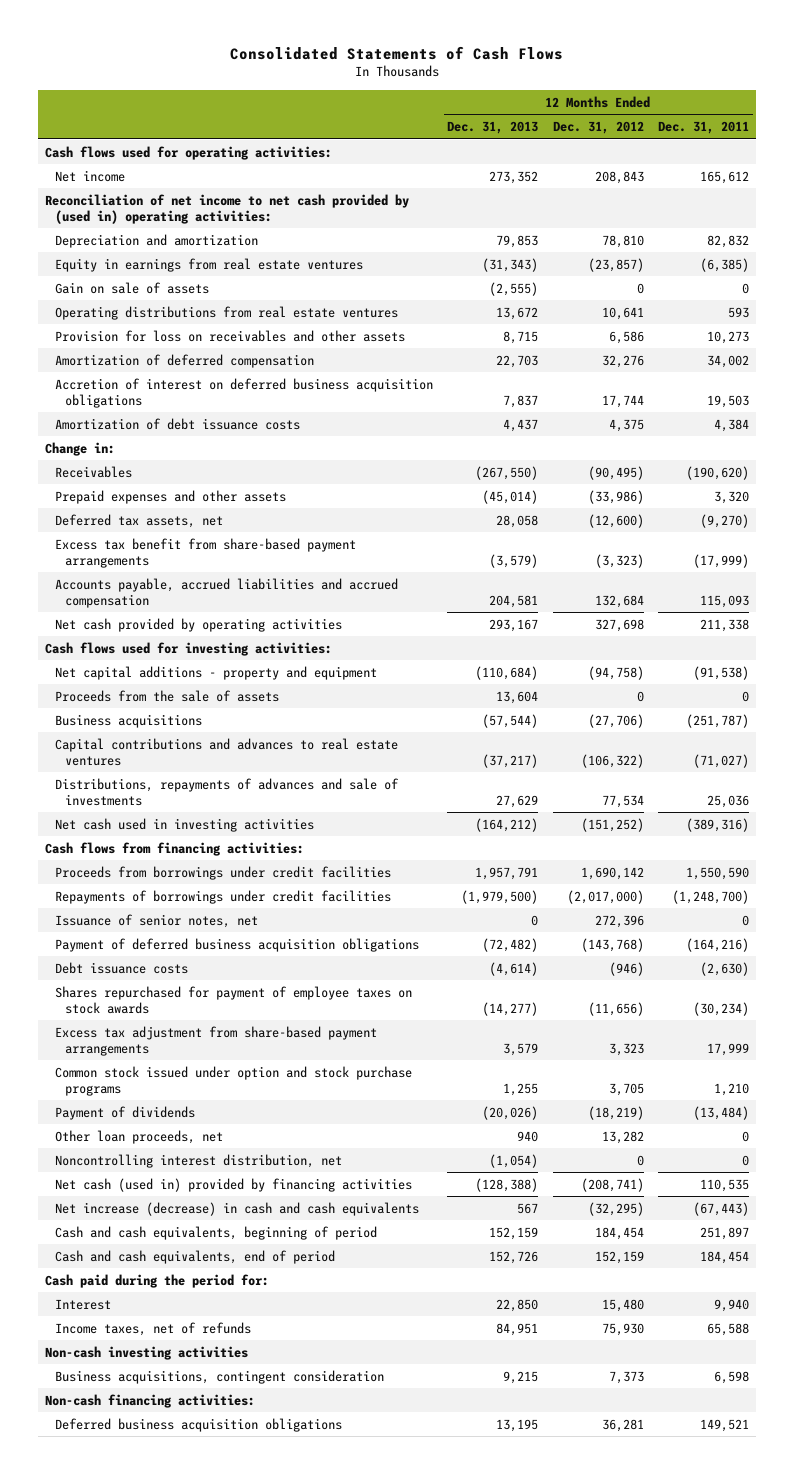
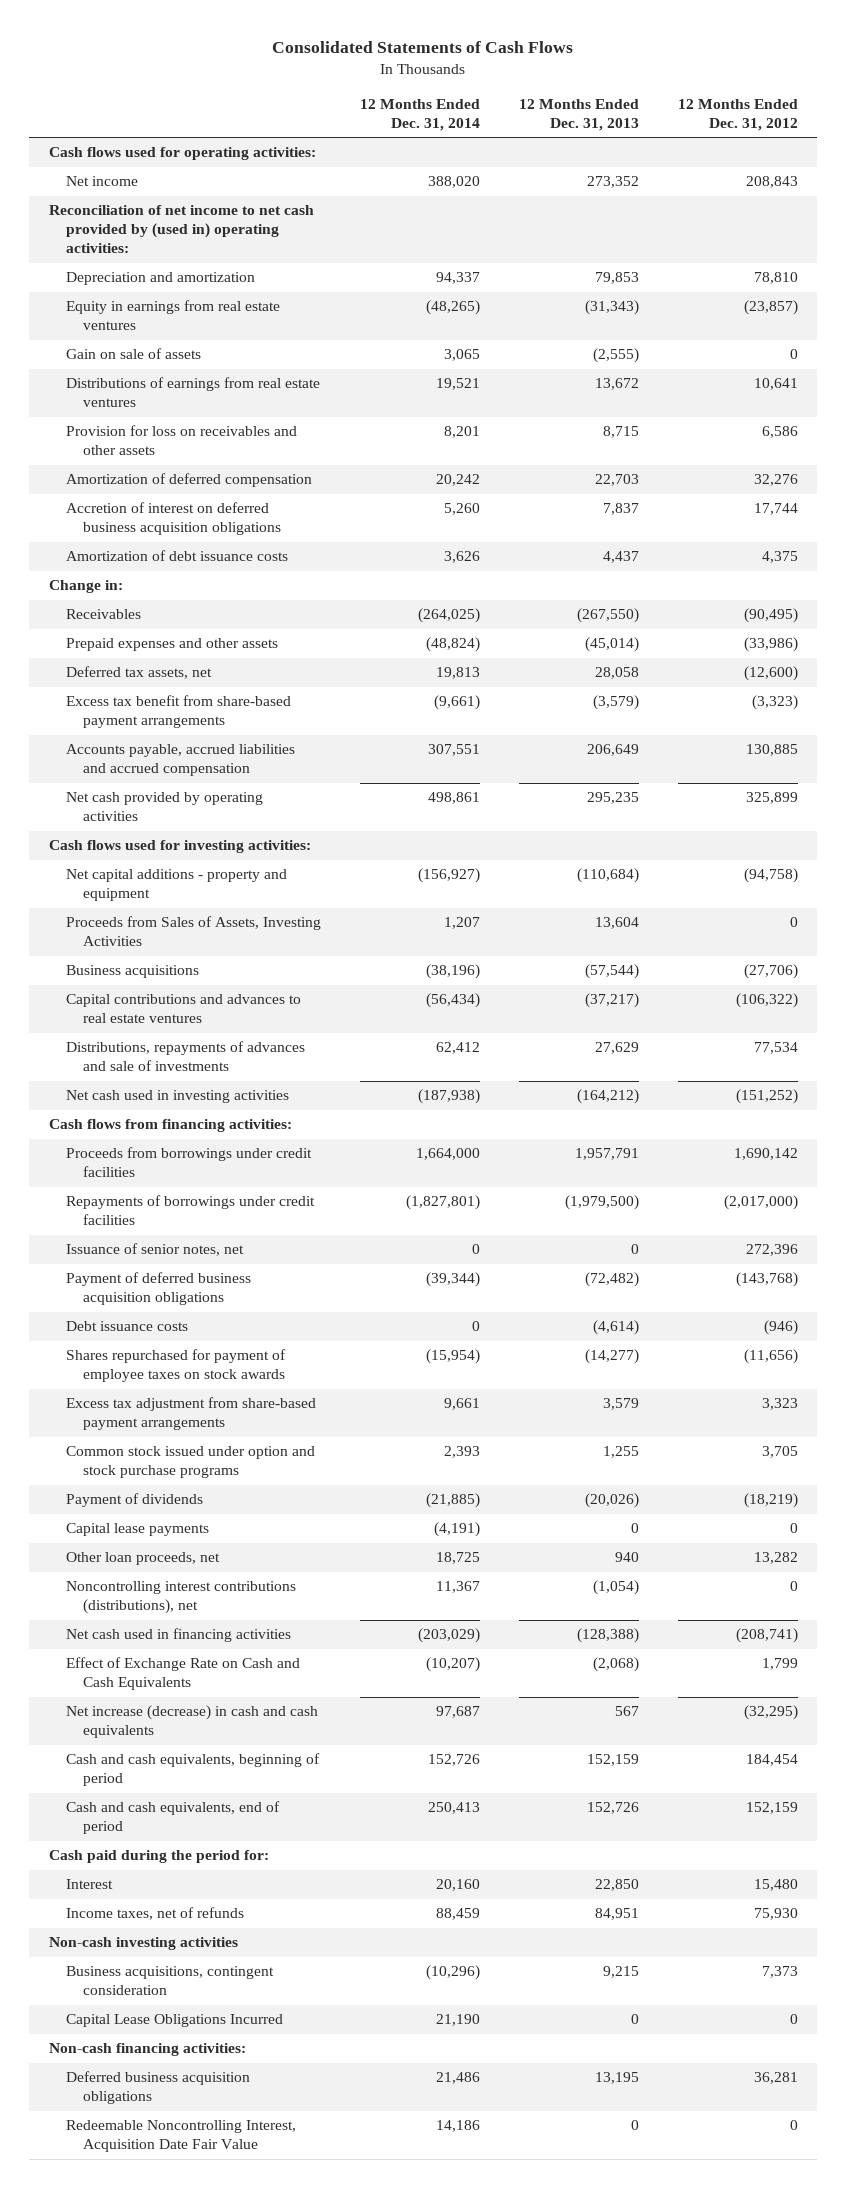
- | 12 Months Ended Dec. 31, 2013 | 12 Months Ended Dec. 31, 2012 | 12 Months Ended Dec. 31, 2011
+ | 12 Months Ended Dec. 31, 2014 | 12 Months Ended Dec. 31, 2013 | 12 Months Ended Dec. 31, 2012
- Operating distributions from real estate ventures | 13,672 | 10,641 | 593
+ Distributions of earnings from real estate ventures | 19,521 | 13,672 | 10,641
- Accounts payable, accrued liabilities and accrued compensation | 204,581 | 132,684 | 115,093
- Net cash provided by operating activities | 293,167 | 327,698 | 211,338
+ Accounts payable, accrued liabilities and accrued compensation | 307,551 | 206,649 | 130,885
+ Net cash provided by operating activities | 498,861 | 295,235 | 325,899
- Proceeds from the sale of assets | 13,604 | 0 | 0
+ Proceeds from Sales of Assets, Investing Activities | 1,207 | 13,604 | 0
+ Capital lease payments | (4,191) | 0 | 0
- Noncontrolling interest distribution, net | (1,054) | 0 | 0
- Net cash (used in) provided by financing activities | (128,388) | (208,741) | 110,535
+ Noncontrolling interest contributions (distributions), net | 11,367 | (1,054) | 0
+ Net cash used in financing activities | (203,029) | (128,388) | (208,741)
+ Effect of Exchange Rate on Cash and Cash Equivalents | (10,207) | (2,068) | 1,799
+ Capital Lease Obligations Incurred | 21,190 | 0 | 0
+ Redeemable Noncontrolling Interest, Acquisition Date Fair Value | 14,186 | 0 | 0

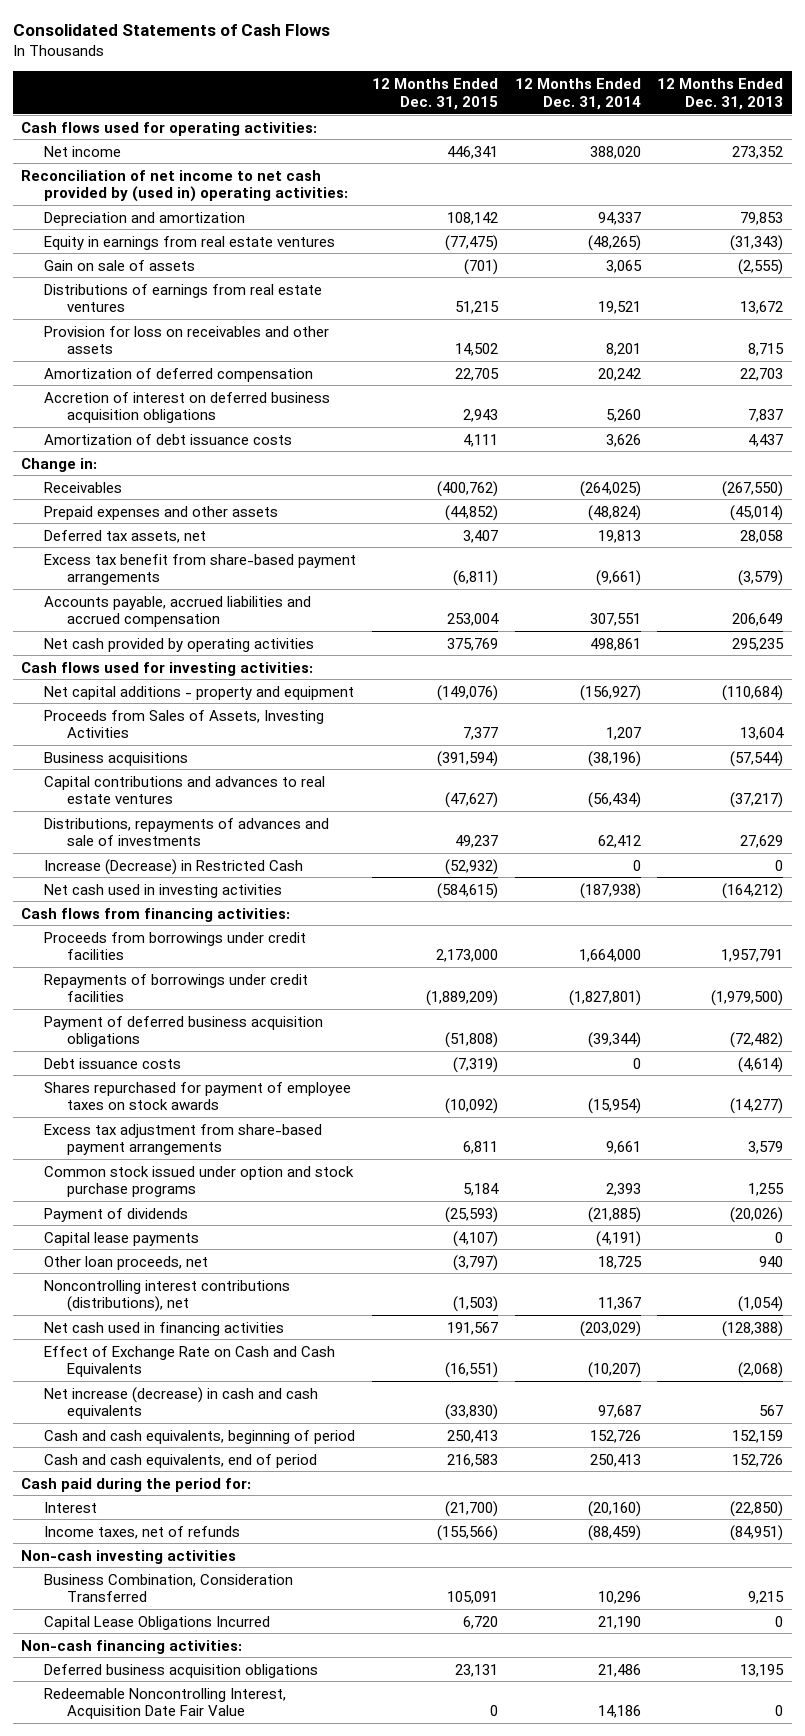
- | 12 Months Ended Dec. 31, 2014 | 12 Months Ended Dec. 31, 2013 | 12 Months Ended Dec. 31, 2012
+ | 12 Months Ended Dec. 31, 2015 | 12 Months Ended Dec. 31, 2014 | 12 Months Ended Dec. 31, 2013
+ Increase (Decrease) in Restricted Cash | (52,932) | 0 | 0
- Issuance of senior notes, net | 0 | 0 | 272,396
- Interest | 20,160 | 22,850 | 15,480
- Income taxes, net of refunds | 88,459 | 84,951 | 75,930
+ Interest | (21,700) | (20,160) | (22,850)
+ Income taxes, net of refunds | (155,566) | (88,459) | (84,951)
- Business acquisitions, contingent consideration | (10,296) | 9,215 | 7,373
+ Business Combination, Consideration Transferred | 105,091 | 10,296 | 9,215

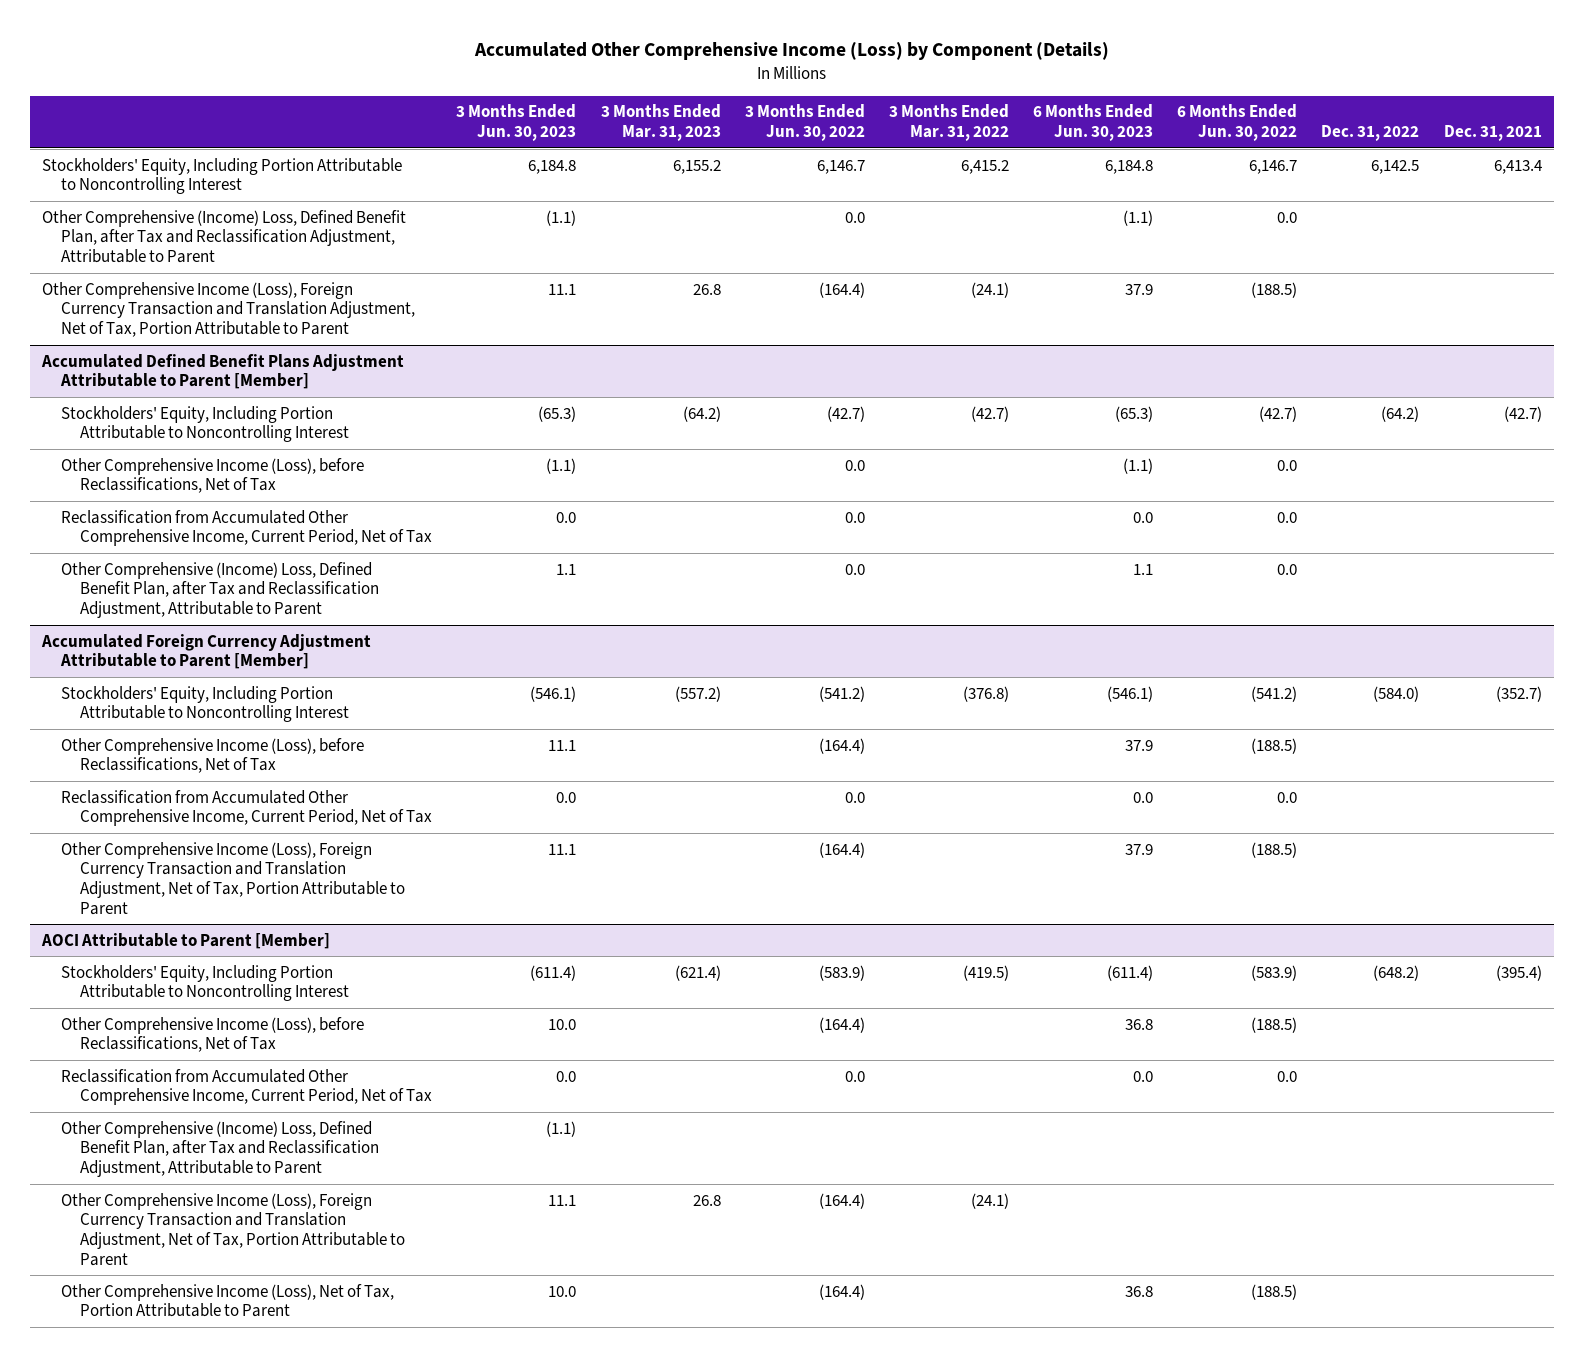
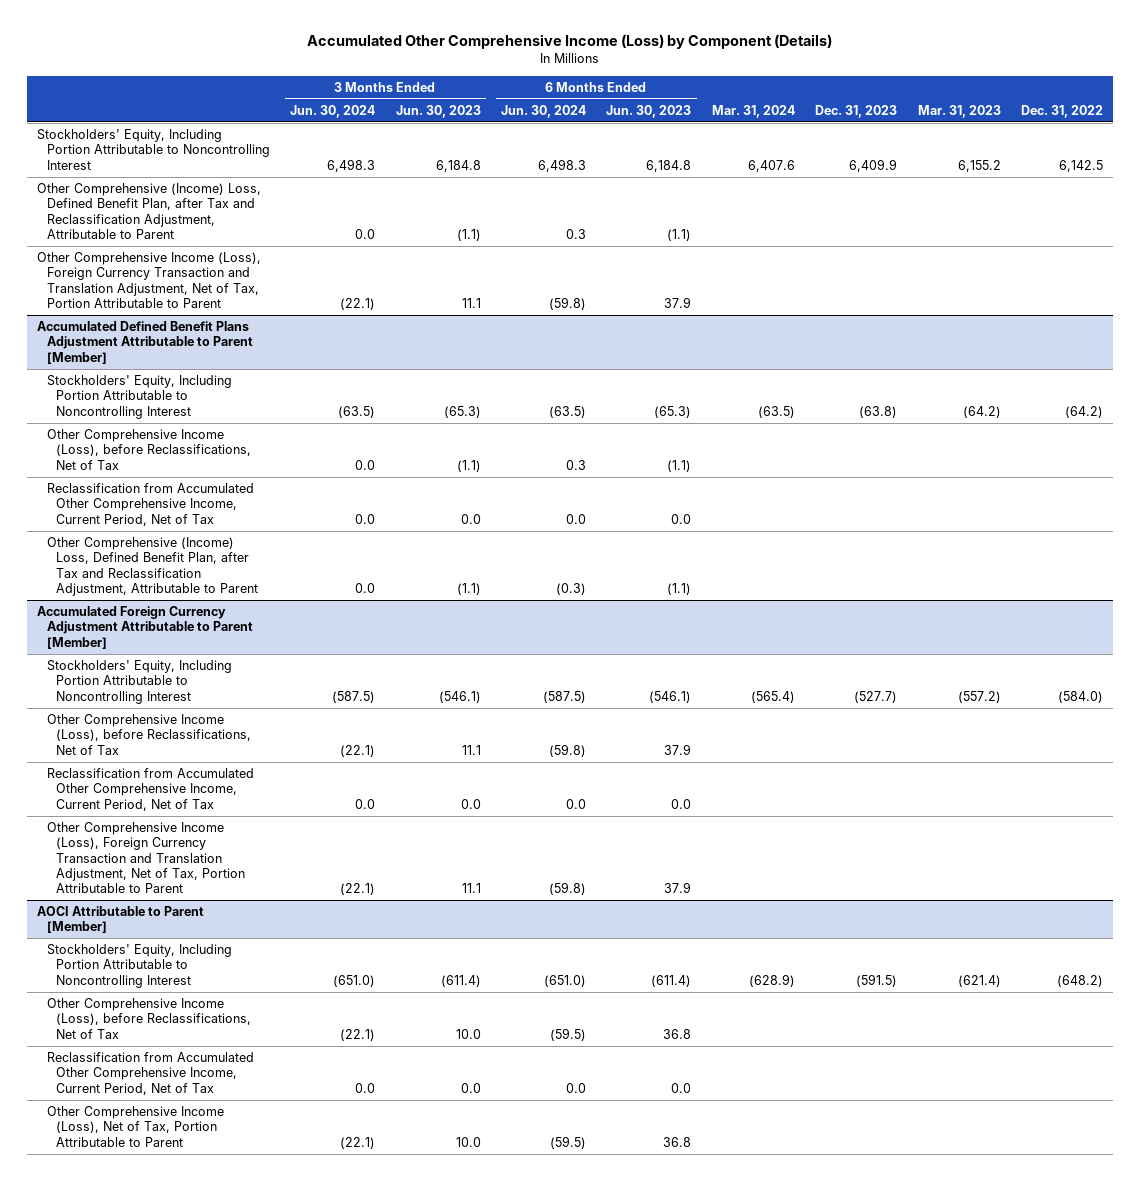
- | 3 Months Ended Jun. 30, 2023 | 3 Months Ended Mar. 31, 2023 | 3 Months Ended Jun. 30, 2022 | 3 Months Ended Mar. 31, 2022 | 6 Months Ended Jun. 30, 2023 | 6 Months Ended Jun. 30, 2022 | Dec. 31, 2022 | Dec. 31, 2021
+ | 3 Months Ended Jun. 30, 2024 | 3 Months Ended Jun. 30, 2023 | 6 Months Ended Jun. 30, 2024 | 6 Months Ended Jun. 30, 2023 | Mar. 31, 2024 | Dec. 31, 2023 | Mar. 31, 2023 | Dec. 31, 2022
@ Accumulated Defined Benefit Plans Adjustment Attributable to Parent [Member]
- Other Comprehensive (Income) Loss, Defined Benefit Plan, after Tax and Reclassification Adjustment, Attributable to Parent | 1.1 | | 0.0 | | 1.1 | 0.0 | |
+ Other Comprehensive (Income) Loss, Defined Benefit Plan, after Tax and Reclassification Adjustment, Attributable to Parent | 0.0 | (1.1) | (0.3) | (1.1) | | | |
@ AOCI Attributable to Parent [Member]
- Other Comprehensive (Income) Loss, Defined Benefit Plan, after Tax and Reclassification Adjustment, Attributable to Parent | (1.1) | | | | | | |
- Other Comprehensive Income (Loss), Foreign Currency Transaction and Translation Adjustment, Net of Tax, Portion Attributable to Parent | 11.1 | 26.8 | (164.4) | (24.1) | | | |

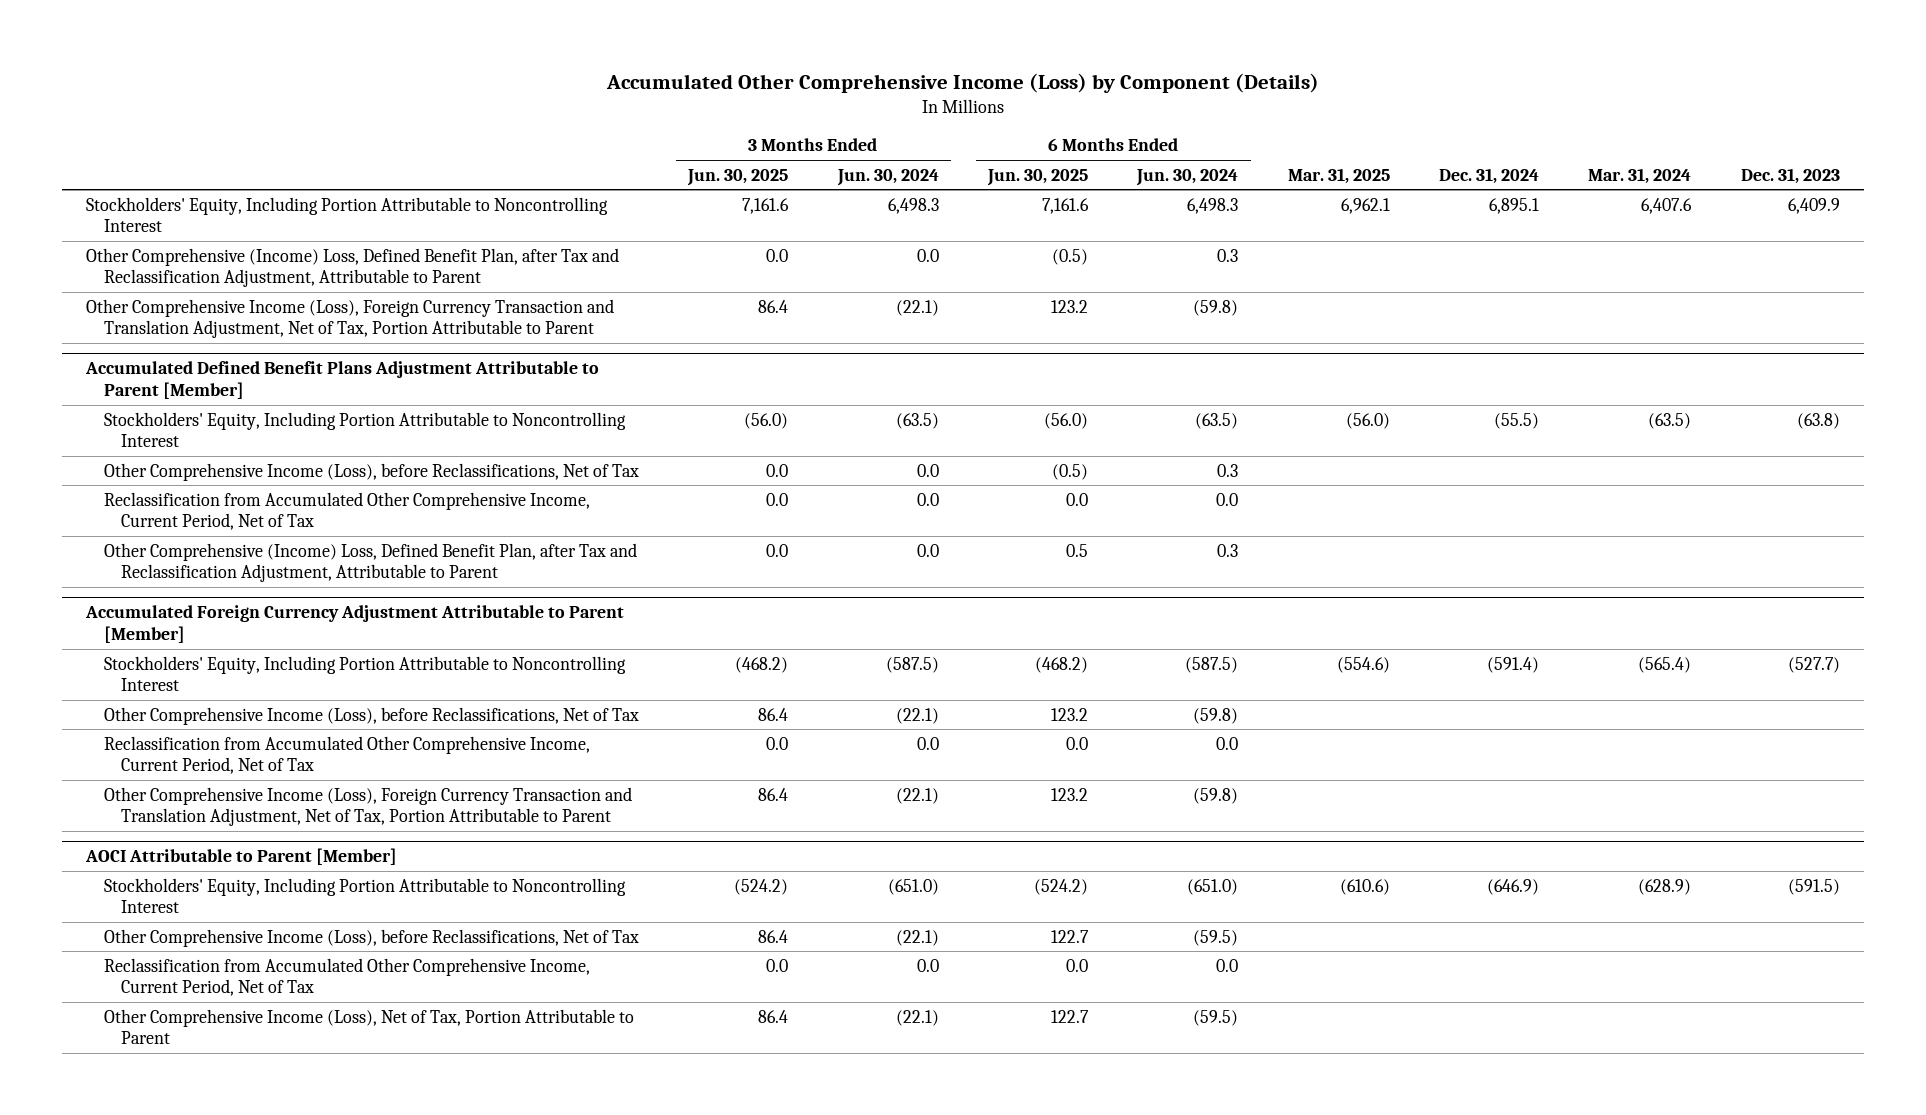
- | 3 Months Ended Jun. 30, 2024 | 3 Months Ended Jun. 30, 2023 | 6 Months Ended Jun. 30, 2024 | 6 Months Ended Jun. 30, 2023 | Mar. 31, 2024 | Dec. 31, 2023 | Mar. 31, 2023 | Dec. 31, 2022
+ | 3 Months Ended Jun. 30, 2025 | 3 Months Ended Jun. 30, 2024 | 6 Months Ended Jun. 30, 2025 | 6 Months Ended Jun. 30, 2024 | Mar. 31, 2025 | Dec. 31, 2024 | Mar. 31, 2024 | Dec. 31, 2023
@ Accumulated Defined Benefit Plans Adjustment Attributable to Parent [Member]
- Other Comprehensive (Income) Loss, Defined Benefit Plan, after Tax and Reclassification Adjustment, Attributable to Parent | 0.0 | (1.1) | (0.3) | (1.1) | | | |
+ Other Comprehensive (Income) Loss, Defined Benefit Plan, after Tax and Reclassification Adjustment, Attributable to Parent | 0.0 | 0.0 | 0.5 | 0.3 | | | |

